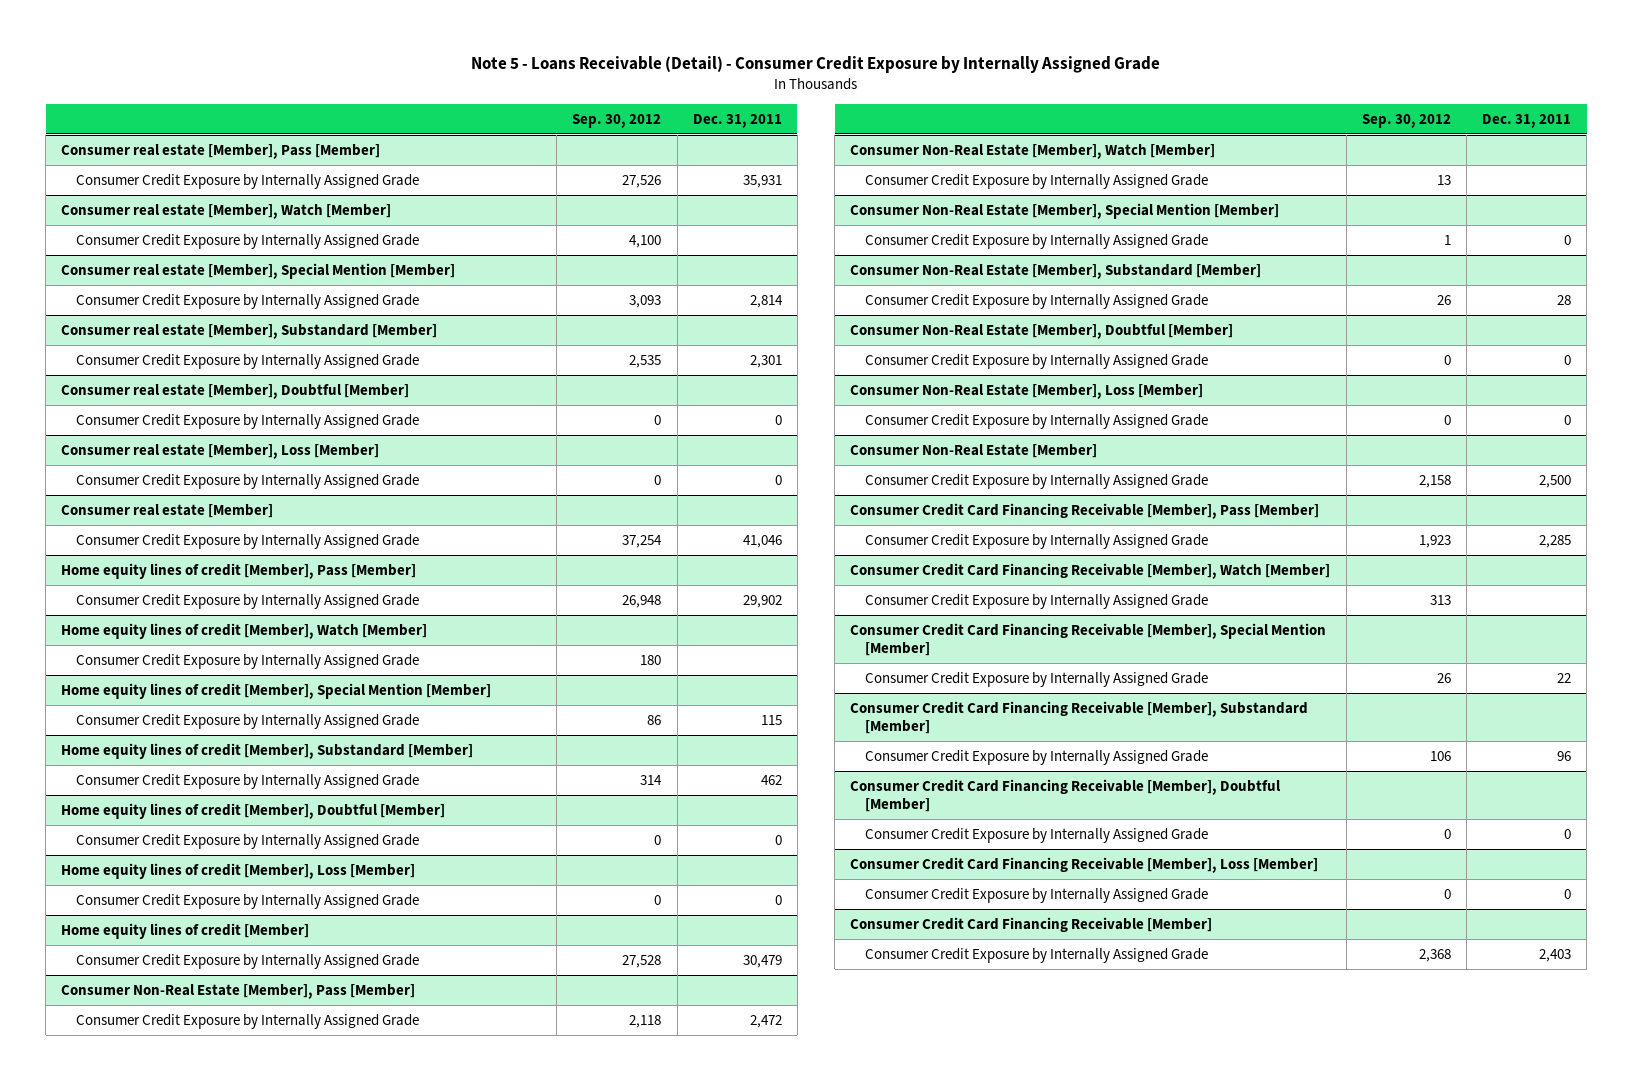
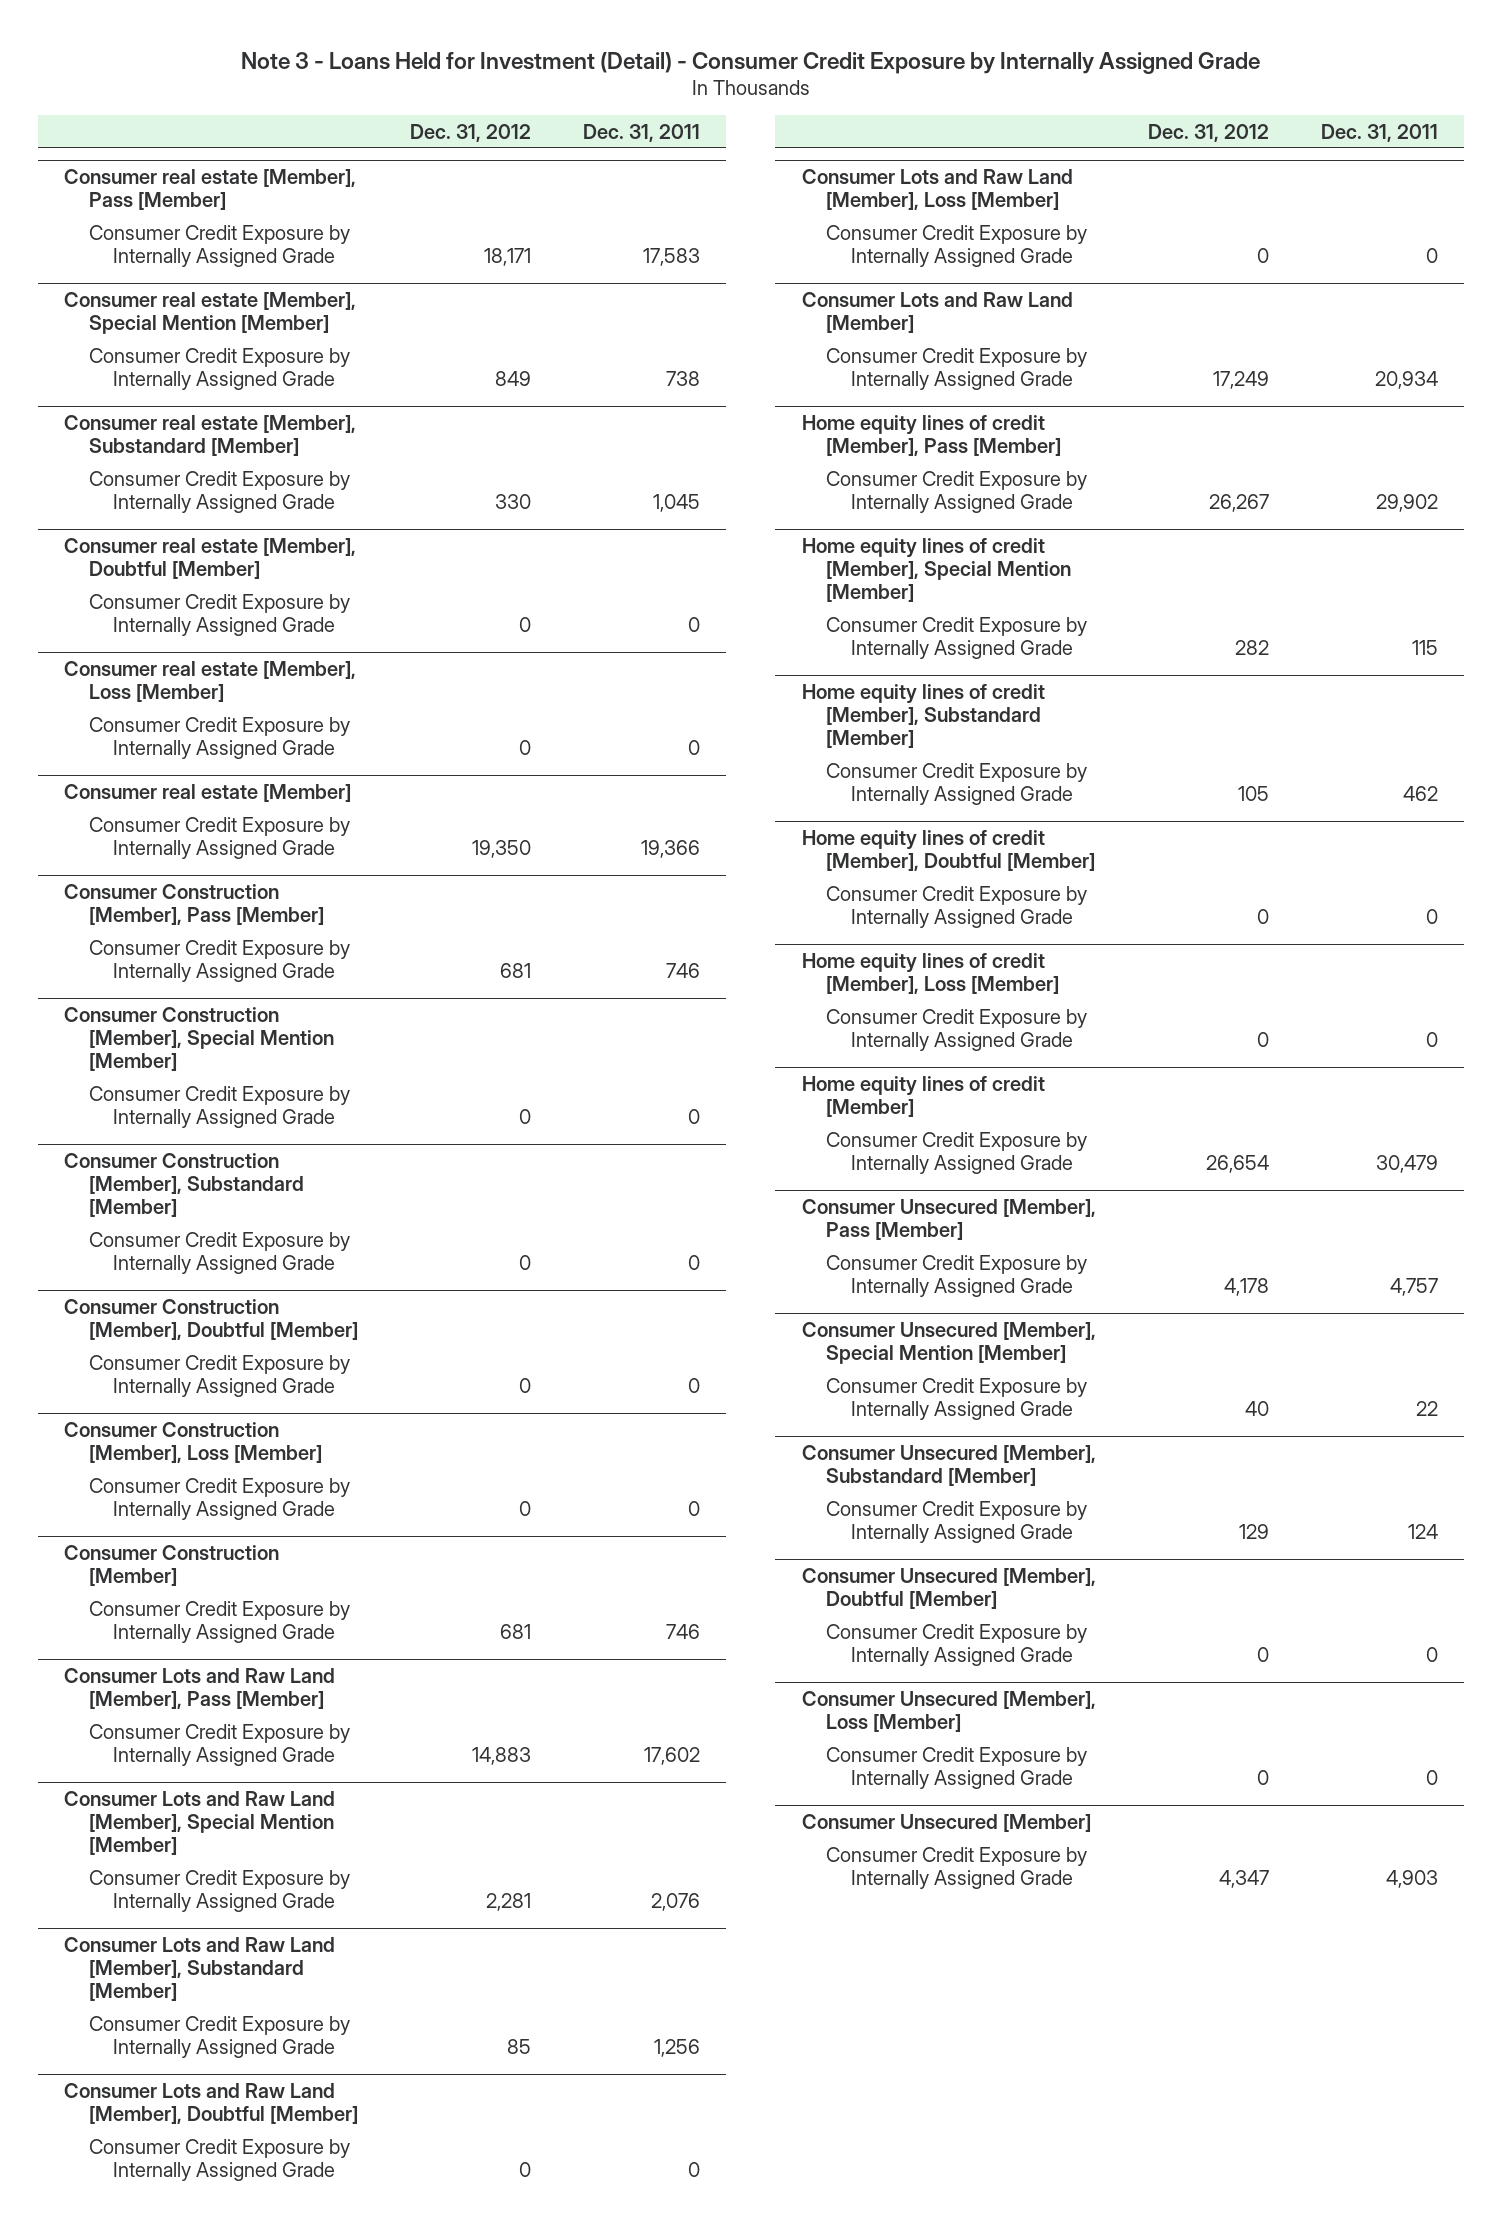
- Note 5 - Loans Receivable (Detail) - Consumer Credit Exposure by Internally Assigned Grade
+ Note 3 - Loans Held for Investment (Detail) - Consumer Credit Exposure by Internally Assigned Grade
- | Sep. 30, 2012 | Dec. 31, 2011
+ | Dec. 31, 2012 | Dec. 31, 2011
@ Consumer real estate [Member], Pass [Member]
- Consumer Credit Exposure by Internally Assigned Grade | 27,526 | 35,931
- Consumer real estate [Member], Watch [Member]
- Consumer Credit Exposure by Internally Assigned Grade | 4,100 |
@ Consumer real estate [Member], Pass [Member]
+ Consumer Credit Exposure by Internally Assigned Grade | 18,171 | 17,583
@ Consumer real estate [Member], Special Mention [Member]
- Consumer Credit Exposure by Internally Assigned Grade | 3,093 | 2,814
+ Consumer Credit Exposure by Internally Assigned Grade | 849 | 738
@ Consumer real estate [Member], Substandard [Member]
- Consumer Credit Exposure by Internally Assigned Grade | 2,535 | 2,301
+ Consumer Credit Exposure by Internally Assigned Grade | 330 | 1,045
@ Consumer real estate [Member]
- Consumer Credit Exposure by Internally Assigned Grade | 37,254 | 41,046
+ Consumer Credit Exposure by Internally Assigned Grade | 19,350 | 19,366
+ Consumer Construction [Member], Pass [Member]
+ Consumer Credit Exposure by Internally Assigned Grade | 681 | 746
+ Consumer Construction [Member], Special Mention [Member]
+ Consumer Credit Exposure by Internally Assigned Grade | 0 | 0
+ Consumer Construction [Member], Substandard [Member]
+ Consumer Credit Exposure by Internally Assigned Grade | 0 | 0
+ Consumer Construction [Member], Doubtful [Member]
+ Consumer Credit Exposure by Internally Assigned Grade | 0 | 0
+ Consumer Construction [Member], Loss [Member]
+ Consumer Credit Exposure by Internally Assigned Grade | 0 | 0
+ Consumer Construction [Member]
+ Consumer Credit Exposure by Internally Assigned Grade | 681 | 746
+ Consumer Lots and Raw Land [Member], Pass [Member]
+ Consumer Credit Exposure by Internally Assigned Grade | 14,883 | 17,602
+ Consumer Lots and Raw Land [Member], Special Mention [Member]
+ Consumer Credit Exposure by Internally Assigned Grade | 2,281 | 2,076
+ Consumer Lots and Raw Land [Member], Substandard [Member]
+ Consumer Credit Exposure by Internally Assigned Grade | 85 | 1,256
+ Consumer Lots and Raw Land [Member], Doubtful [Member]
+ Consumer Credit Exposure by Internally Assigned Grade | 0 | 0
+ Consumer Lots and Raw Land [Member], Loss [Member]
+ Consumer Credit Exposure by Internally Assigned Grade | 0 | 0
+ Consumer Lots and Raw Land [Member]
+ Consumer Credit Exposure by Internally Assigned Grade | 17,249 | 20,934
- Home equity lines of credit [Member], Watch [Member]
- Consumer Credit Exposure by Internally Assigned Grade | 180 |
- Consumer Non-Real Estate [Member], Pass [Member]
- Consumer Credit Exposure by Internally Assigned Grade | 2,118 | 2,472
- Consumer Non-Real Estate [Member], Watch [Member]
- Consumer Credit Exposure by Internally Assigned Grade | 13 |
- Consumer Non-Real Estate [Member], Special Mention [Member]
- Consumer Credit Exposure by Internally Assigned Grade | 1 | 0
- Consumer Non-Real Estate [Member], Substandard [Member]
- Consumer Credit Exposure by Internally Assigned Grade | 26 | 28
- Consumer Non-Real Estate [Member], Doubtful [Member]
- Consumer Credit Exposure by Internally Assigned Grade | 0 | 0
- Consumer Non-Real Estate [Member], Loss [Member]
- Consumer Credit Exposure by Internally Assigned Grade | 0 | 0
- Consumer Non-Real Estate [Member]
- Consumer Credit Exposure by Internally Assigned Grade | 2,158 | 2,500
- Consumer Credit Card Financing Receivable [Member], Pass [Member]
- Consumer Credit Exposure by Internally Assigned Grade | 1,923 | 2,285
- Consumer Credit Card Financing Receivable [Member], Watch [Member]
- Consumer Credit Exposure by Internally Assigned Grade | 313 |
- Consumer Credit Card Financing Receivable [Member], Special Mention [Member]
+ Consumer Unsecured [Member], Pass [Member]
+ Consumer Credit Exposure by Internally Assigned Grade | 4,178 | 4,757
+ Consumer Unsecured [Member], Special Mention [Member]
- Consumer Credit Card Financing Receivable [Member], Substandard [Member]
- Consumer Credit Exposure by Internally Assigned Grade | 106 | 96
- Consumer Credit Card Financing Receivable [Member], Doubtful [Member]
+ Consumer Unsecured [Member], Substandard [Member]
+ Consumer Credit Exposure by Internally Assigned Grade | 129 | 124
+ Consumer Unsecured [Member], Doubtful [Member]
- Consumer Credit Card Financing Receivable [Member], Loss [Member]
+ Consumer Unsecured [Member], Loss [Member]
- Consumer Credit Card Financing Receivable [Member]
- Consumer Credit Exposure by Internally Assigned Grade | 2,368 | 2,403
+ Consumer Unsecured [Member]
+ Consumer Credit Exposure by Internally Assigned Grade | 4,347 | 4,903

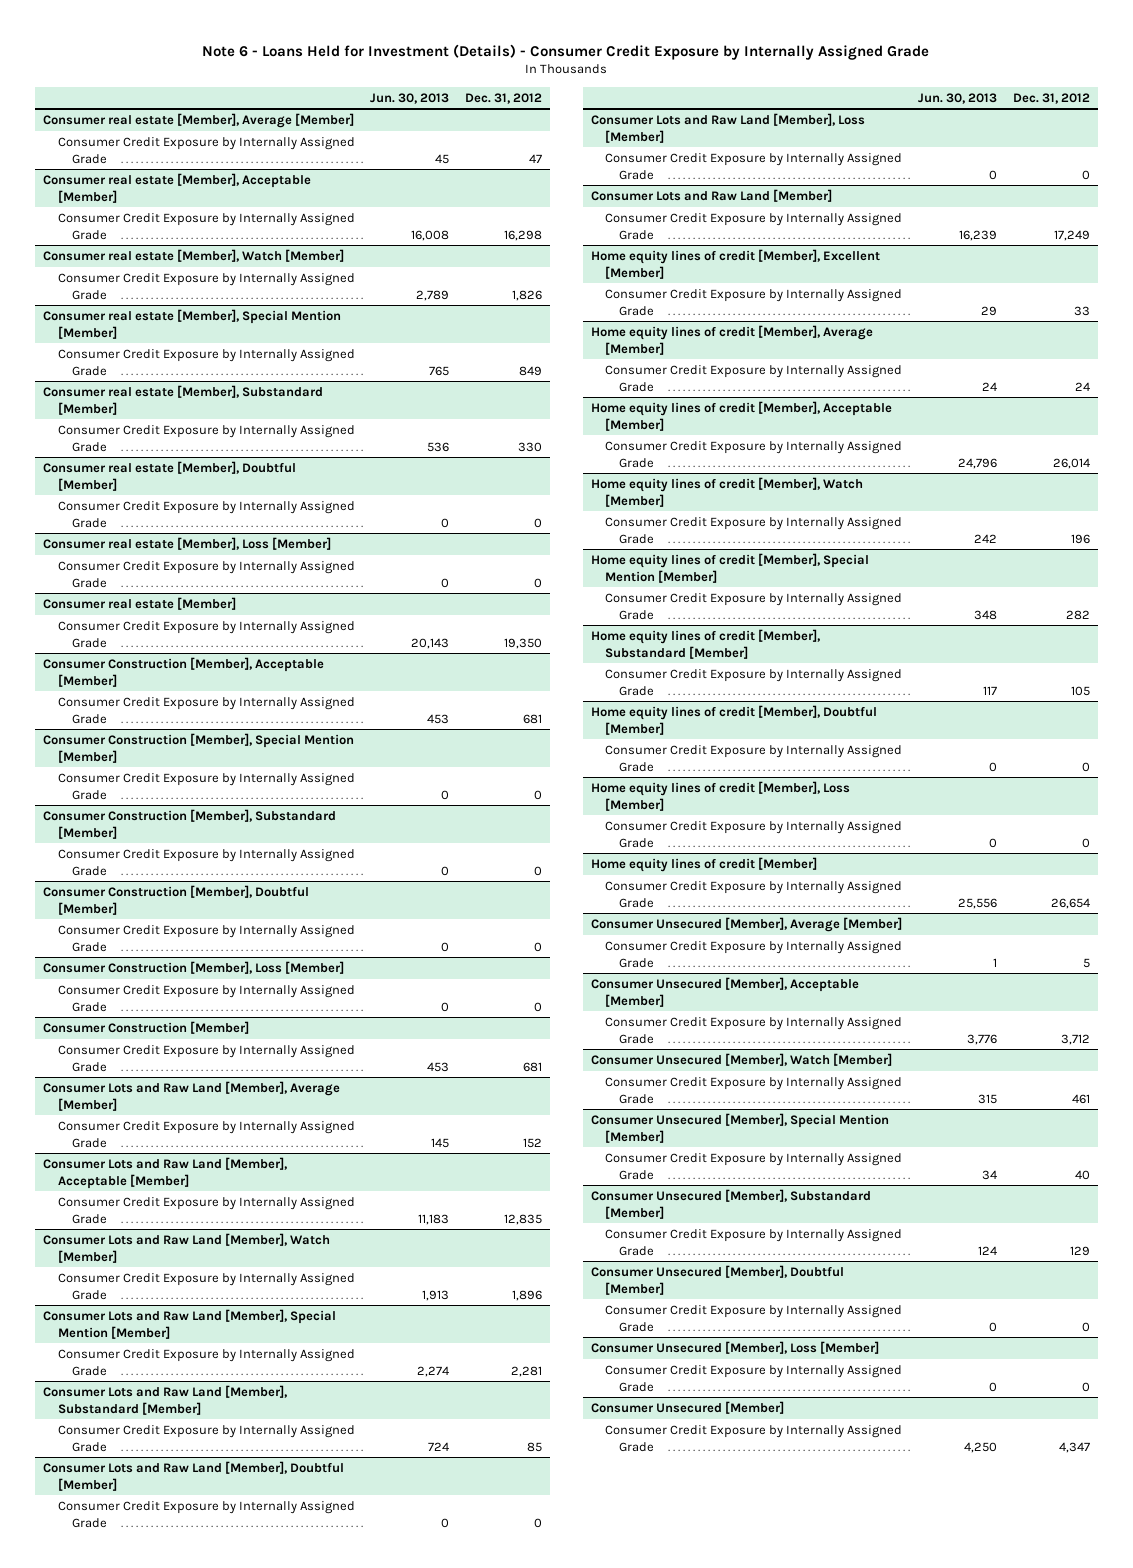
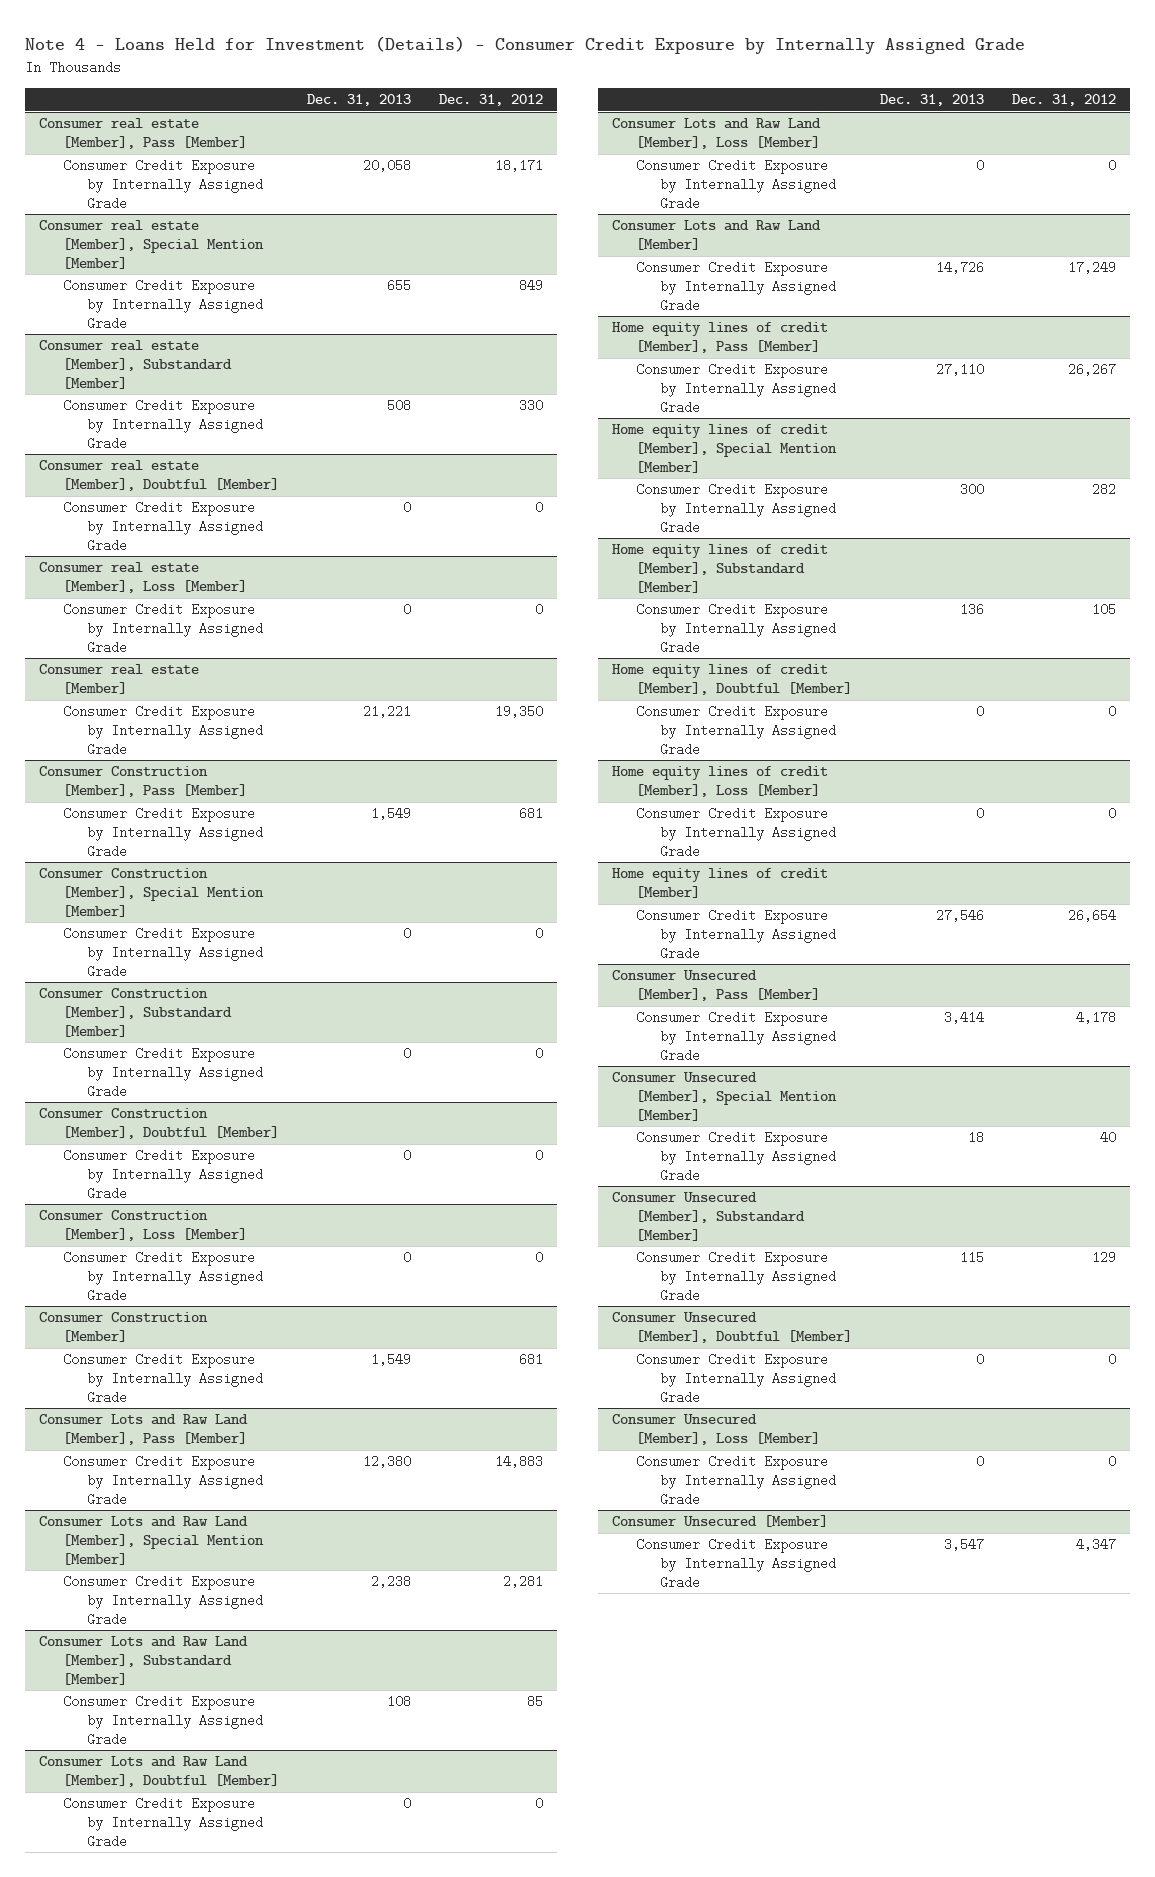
- Note 6 - Loans Held for Investment (Details) - Consumer Credit Exposure by Internally Assigned Grade
+ Note 4 - Loans Held for Investment (Details) - Consumer Credit Exposure by Internally Assigned Grade
- | Jun. 30, 2013 | Dec. 31, 2012
+ | Dec. 31, 2013 | Dec. 31, 2012
- Consumer real estate [Member], Average [Member]
- Consumer Credit Exposure by Internally Assigned Grade | 45 | 47
- Consumer real estate [Member], Acceptable [Member]
- Consumer Credit Exposure by Internally Assigned Grade | 16,008 | 16,298
- Consumer real estate [Member], Watch [Member]
- Consumer Credit Exposure by Internally Assigned Grade | 2,789 | 1,826
+ Consumer real estate [Member], Pass [Member]
+ Consumer Credit Exposure by Internally Assigned Grade | 20,058 | 18,171
- Consumer Construction [Member], Acceptable [Member]
+ Consumer Construction [Member], Pass [Member]
- Consumer Lots and Raw Land [Member], Average [Member]
- Consumer Credit Exposure by Internally Assigned Grade | 145 | 152
- Consumer Lots and Raw Land [Member], Acceptable [Member]
- Consumer Credit Exposure by Internally Assigned Grade | 11,183 | 12,835
- Consumer Lots and Raw Land [Member], Watch [Member]
- Consumer Credit Exposure by Internally Assigned Grade | 1,913 | 1,896
+ Consumer Lots and Raw Land [Member], Pass [Member]
+ Consumer Credit Exposure by Internally Assigned Grade | 12,380 | 14,883
- Home equity lines of credit [Member], Excellent [Member]
- Consumer Credit Exposure by Internally Assigned Grade | 29 | 33
- Home equity lines of credit [Member], Average [Member]
- Consumer Credit Exposure by Internally Assigned Grade | 24 | 24
- Home equity lines of credit [Member], Acceptable [Member]
- Consumer Credit Exposure by Internally Assigned Grade | 24,796 | 26,014
- Home equity lines of credit [Member], Watch [Member]
- Consumer Credit Exposure by Internally Assigned Grade | 242 | 196
+ Home equity lines of credit [Member], Pass [Member]
+ Consumer Credit Exposure by Internally Assigned Grade | 27,110 | 26,267
- Consumer Unsecured [Member], Average [Member]
- Consumer Credit Exposure by Internally Assigned Grade | 1 | 5
- Consumer Unsecured [Member], Acceptable [Member]
- Consumer Credit Exposure by Internally Assigned Grade | 3,776 | 3,712
- Consumer Unsecured [Member], Watch [Member]
- Consumer Credit Exposure by Internally Assigned Grade | 315 | 461
+ Consumer Unsecured [Member], Pass [Member]
+ Consumer Credit Exposure by Internally Assigned Grade | 3,414 | 4,178

